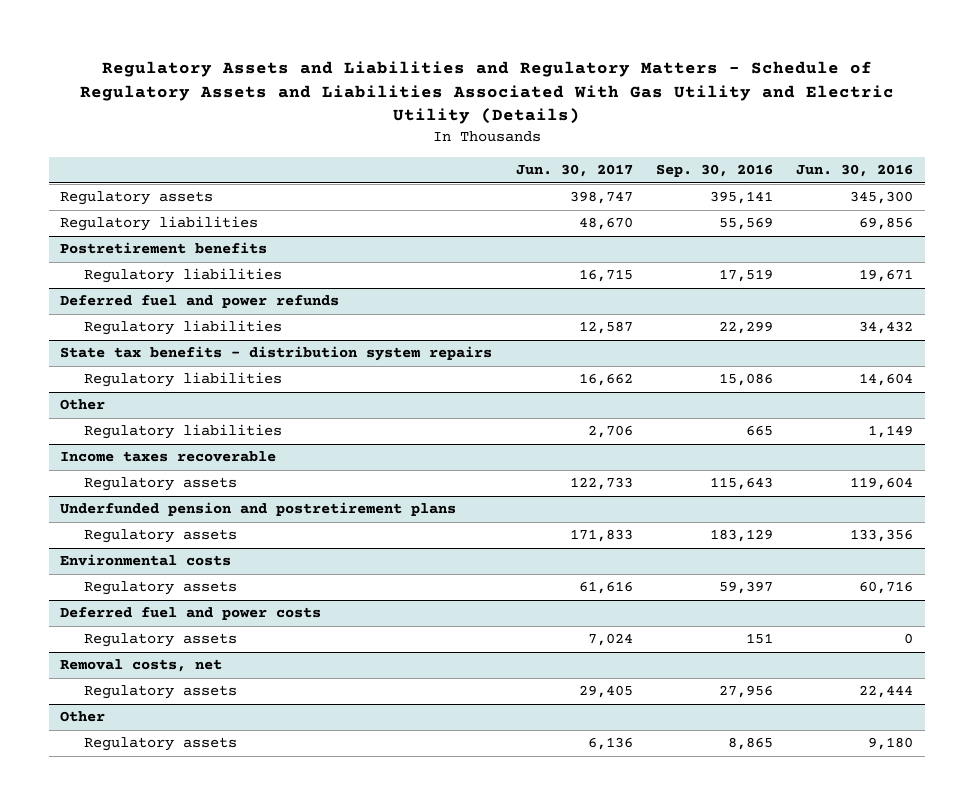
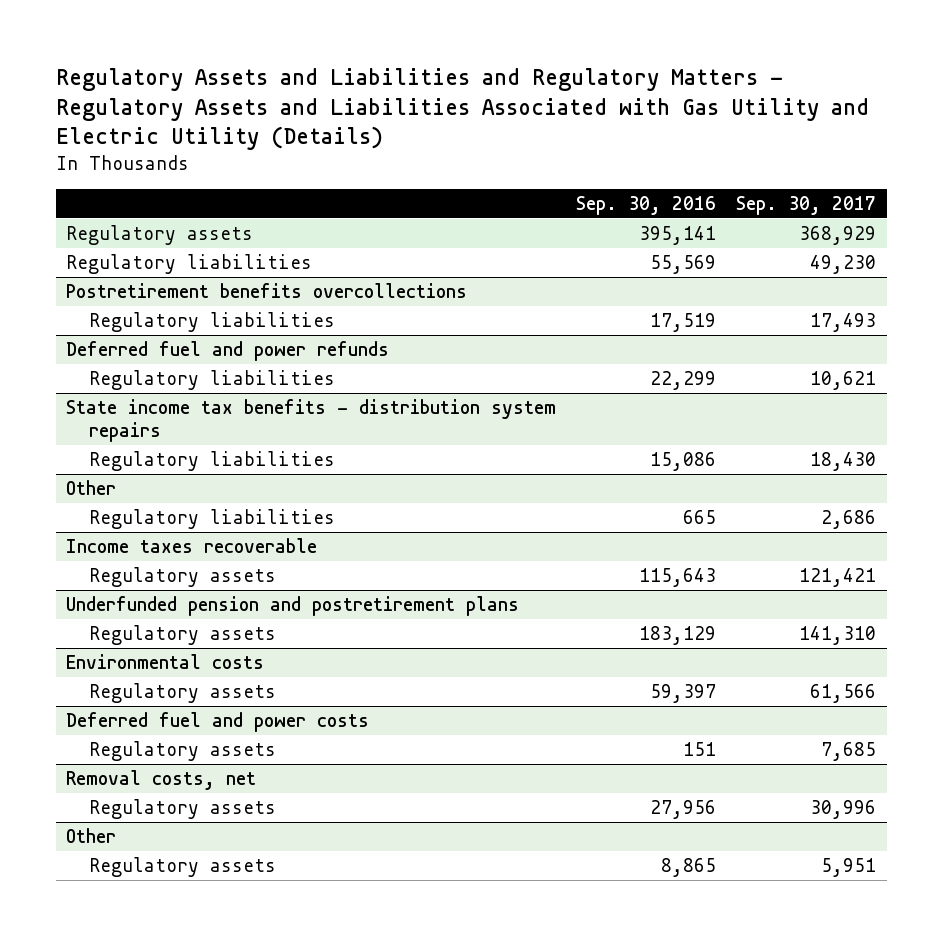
- Regulatory Assets and Liabilities and Regulatory Matters - Schedule of Regulatory Assets and Liabilities Associated With Gas Utility and Electric Utility (Details)
+ Regulatory Assets and Liabilities and Regulatory Matters - Regulatory Assets and Liabilities Associated with Gas Utility and Electric Utility (Details)
- | Jun. 30, 2017 | Sep. 30, 2016 | Jun. 30, 2016
+ | Sep. 30, 2016 | Sep. 30, 2017
- Postretirement benefits
+ Postretirement benefits overcollections
- State tax benefits - distribution system repairs
+ State income tax benefits - distribution system repairs

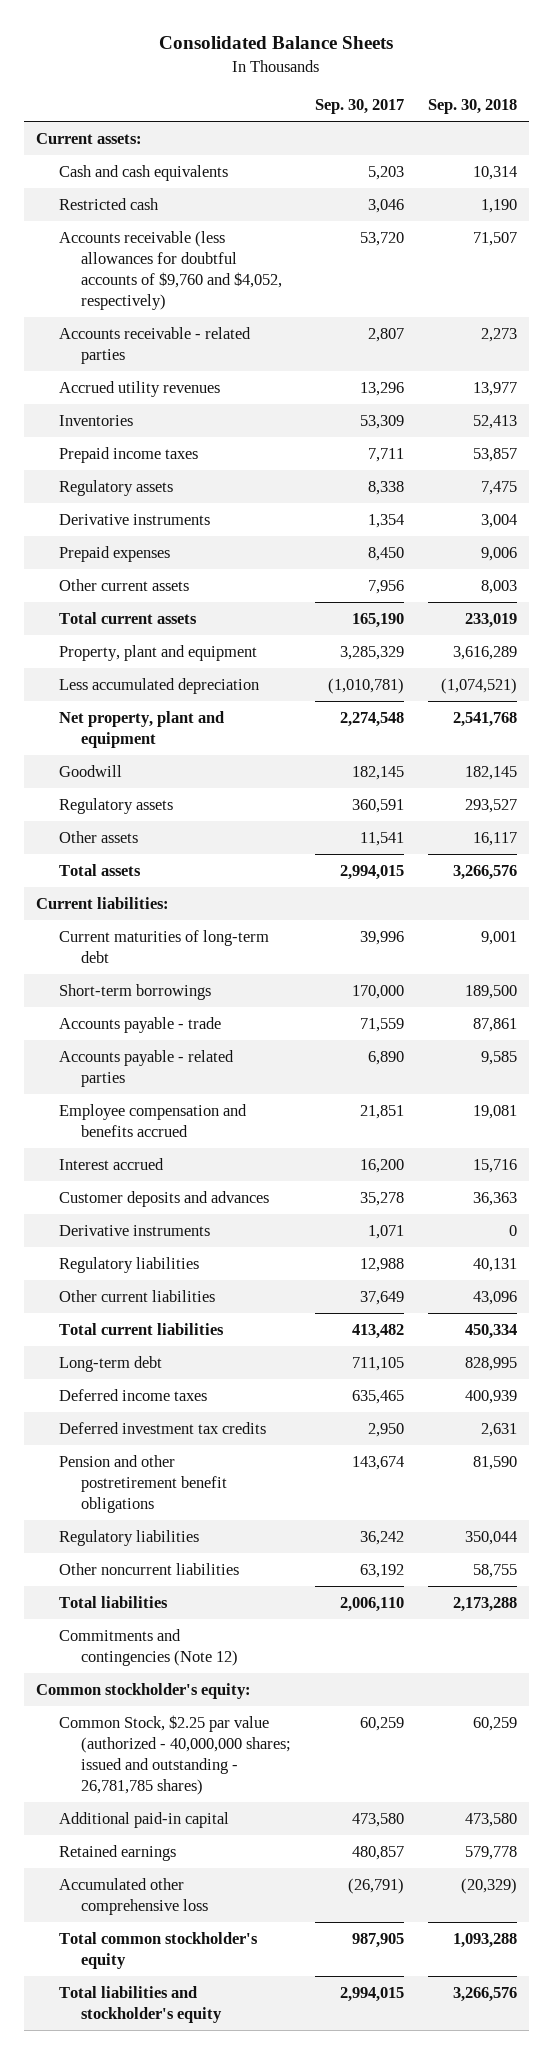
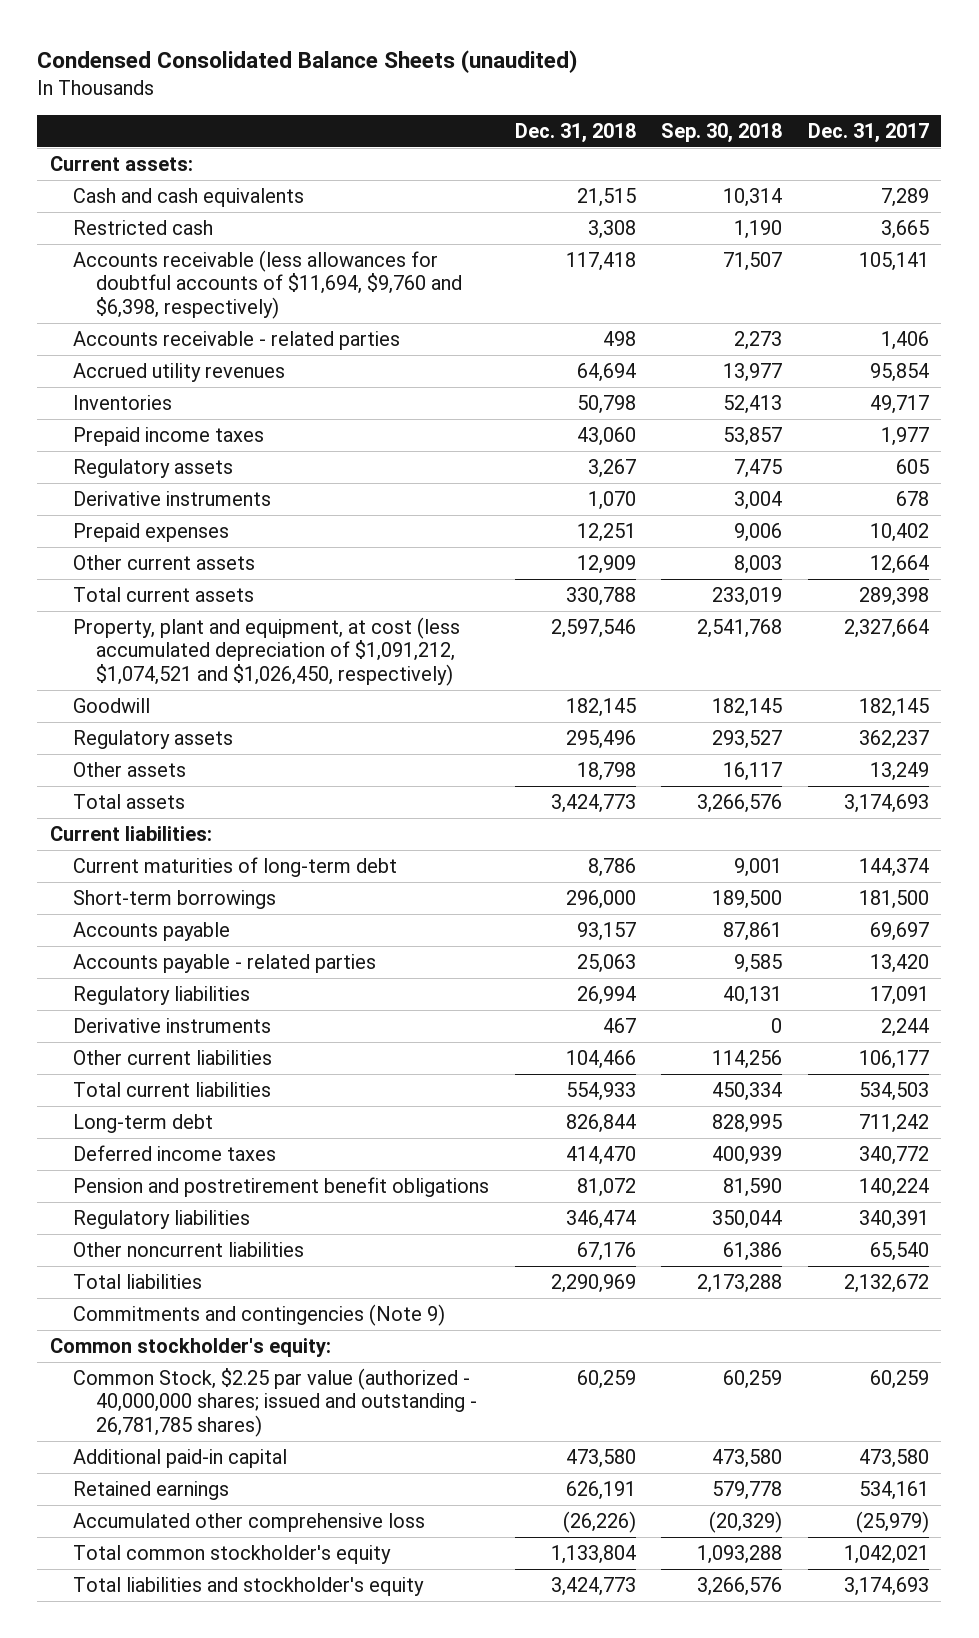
- Consolidated Balance Sheets
+ Condensed Consolidated Balance Sheets (unaudited)
- | Sep. 30, 2017 | Sep. 30, 2018
+ | Dec. 31, 2018 | Sep. 30, 2018 | Dec. 31, 2017
- Accounts receivable (less allowances for doubtful accounts of $9,760 and $4,052, respectively) | 53,720 | 71,507
+ Accounts receivable (less allowances for doubtful accounts of $11,694, $9,760 and $6,398, respectively) | 117,418 | 71,507 | 105,141
- Property, plant and equipment | 3,285,329 | 3,616,289
- Less accumulated depreciation | (1,010,781) | (1,074,521)
- Net property, plant and equipment | 2,274,548 | 2,541,768
+ Property, plant and equipment, at cost (less accumulated depreciation of $1,091,212, $1,074,521 and $1,026,450, respectively) | 2,597,546 | 2,541,768 | 2,327,664
- Accounts payable - trade | 71,559 | 87,861
+ Accounts payable | 93,157 | 87,861 | 69,697
- Employee compensation and benefits accrued | 21,851 | 19,081
- Interest accrued | 16,200 | 15,716
- Customer deposits and advances | 35,278 | 36,363
- Other current liabilities | 37,649 | 43,096
moved down: Derivative instruments | 467 | 0 | 2,244
+ Other current liabilities | 104,466 | 114,256 | 106,177
- Deferred investment tax credits | 2,950 | 2,631
- Pension and other postretirement benefit obligations | 143,674 | 81,590
+ Pension and postretirement benefit obligations | 81,072 | 81,590 | 140,224
- Other noncurrent liabilities | 63,192 | 58,755
+ Other noncurrent liabilities | 67,176 | 61,386 | 65,540
- Commitments and contingencies (Note 12)
+ Commitments and contingencies (Note 9)

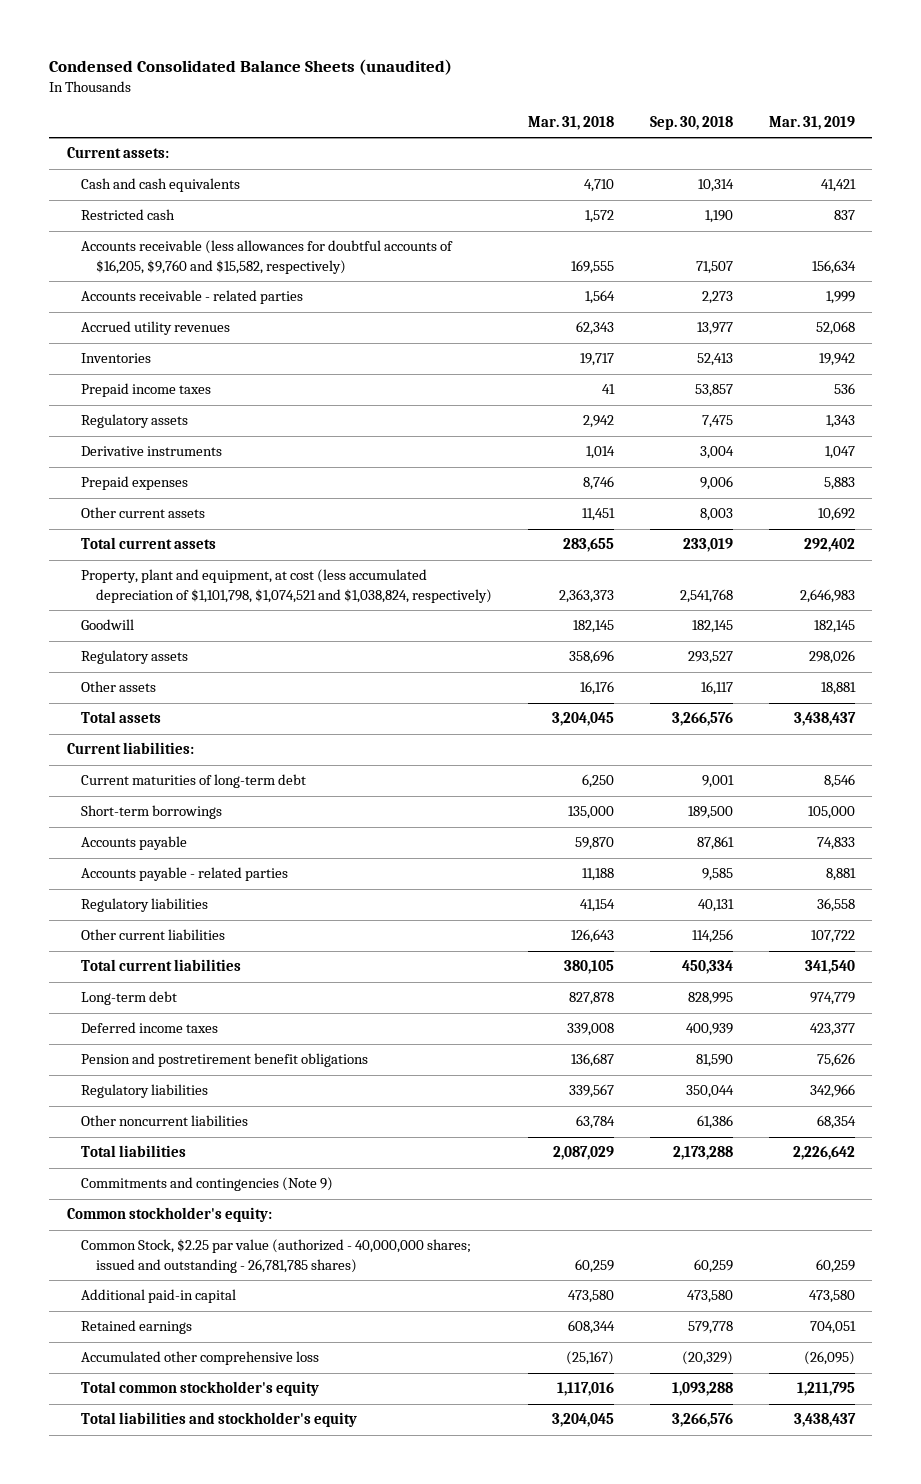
- | Dec. 31, 2018 | Sep. 30, 2018 | Dec. 31, 2017
+ | Mar. 31, 2018 | Sep. 30, 2018 | Mar. 31, 2019
- Accounts receivable (less allowances for doubtful accounts of $11,694, $9,760 and $6,398, respectively) | 117,418 | 71,507 | 105,141
+ Accounts receivable (less allowances for doubtful accounts of $16,205, $9,760 and $15,582, respectively) | 169,555 | 71,507 | 156,634
- Property, plant and equipment, at cost (less accumulated depreciation of $1,091,212, $1,074,521 and $1,026,450, respectively) | 2,597,546 | 2,541,768 | 2,327,664
+ Property, plant and equipment, at cost (less accumulated depreciation of $1,101,798, $1,074,521 and $1,038,824, respectively) | 2,363,373 | 2,541,768 | 2,646,983
- Derivative instruments | 467 | 0 | 2,244

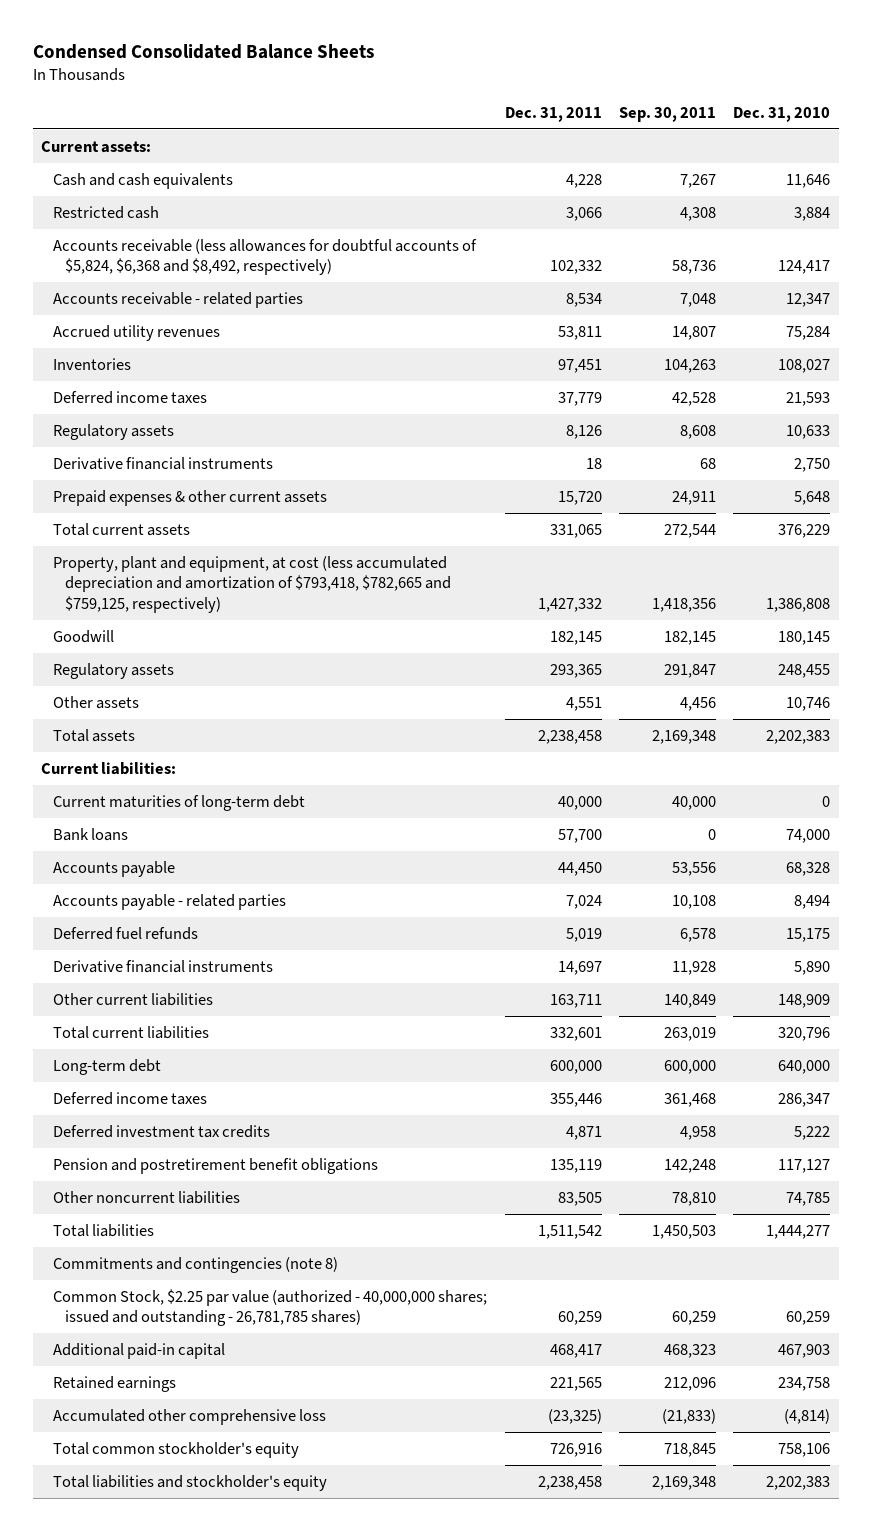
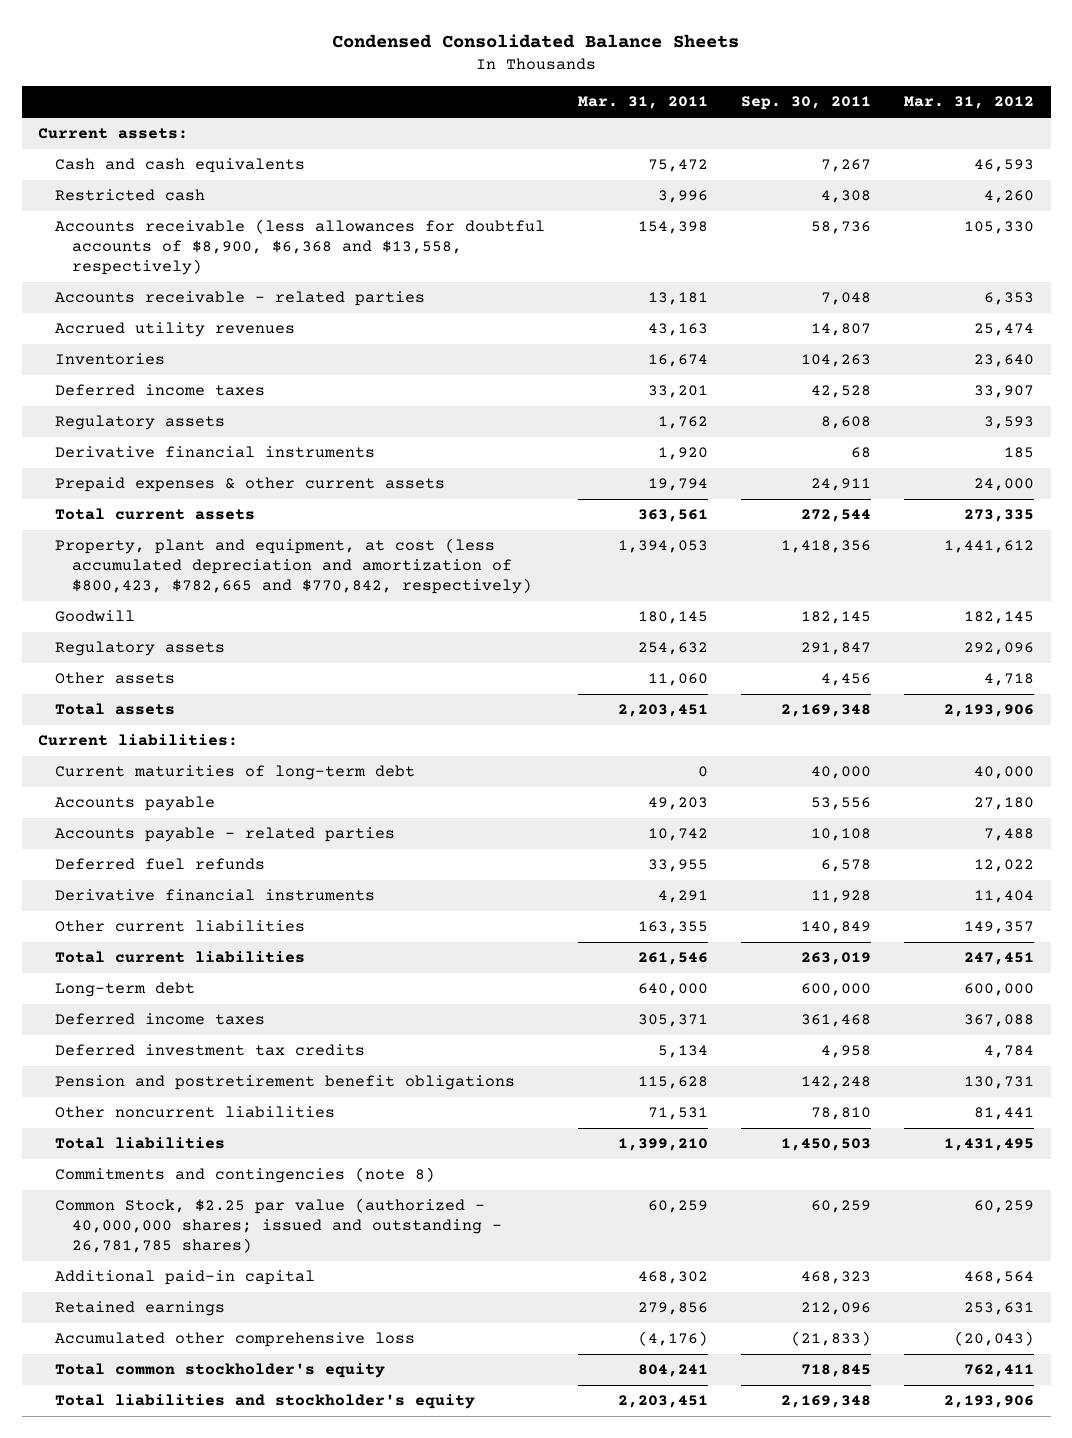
- | Dec. 31, 2011 | Sep. 30, 2011 | Dec. 31, 2010
+ | Mar. 31, 2011 | Sep. 30, 2011 | Mar. 31, 2012
- Accounts receivable (less allowances for doubtful accounts of $5,824, $6,368 and $8,492, respectively) | 102,332 | 58,736 | 124,417
+ Accounts receivable (less allowances for doubtful accounts of $8,900, $6,368 and $13,558, respectively) | 154,398 | 58,736 | 105,330
- Property, plant and equipment, at cost (less accumulated depreciation and amortization of $793,418, $782,665 and $759,125, respectively) | 1,427,332 | 1,418,356 | 1,386,808
+ Property, plant and equipment, at cost (less accumulated depreciation and amortization of $800,423, $782,665 and $770,842, respectively) | 1,394,053 | 1,418,356 | 1,441,612
- Bank loans | 57,700 | 0 | 74,000

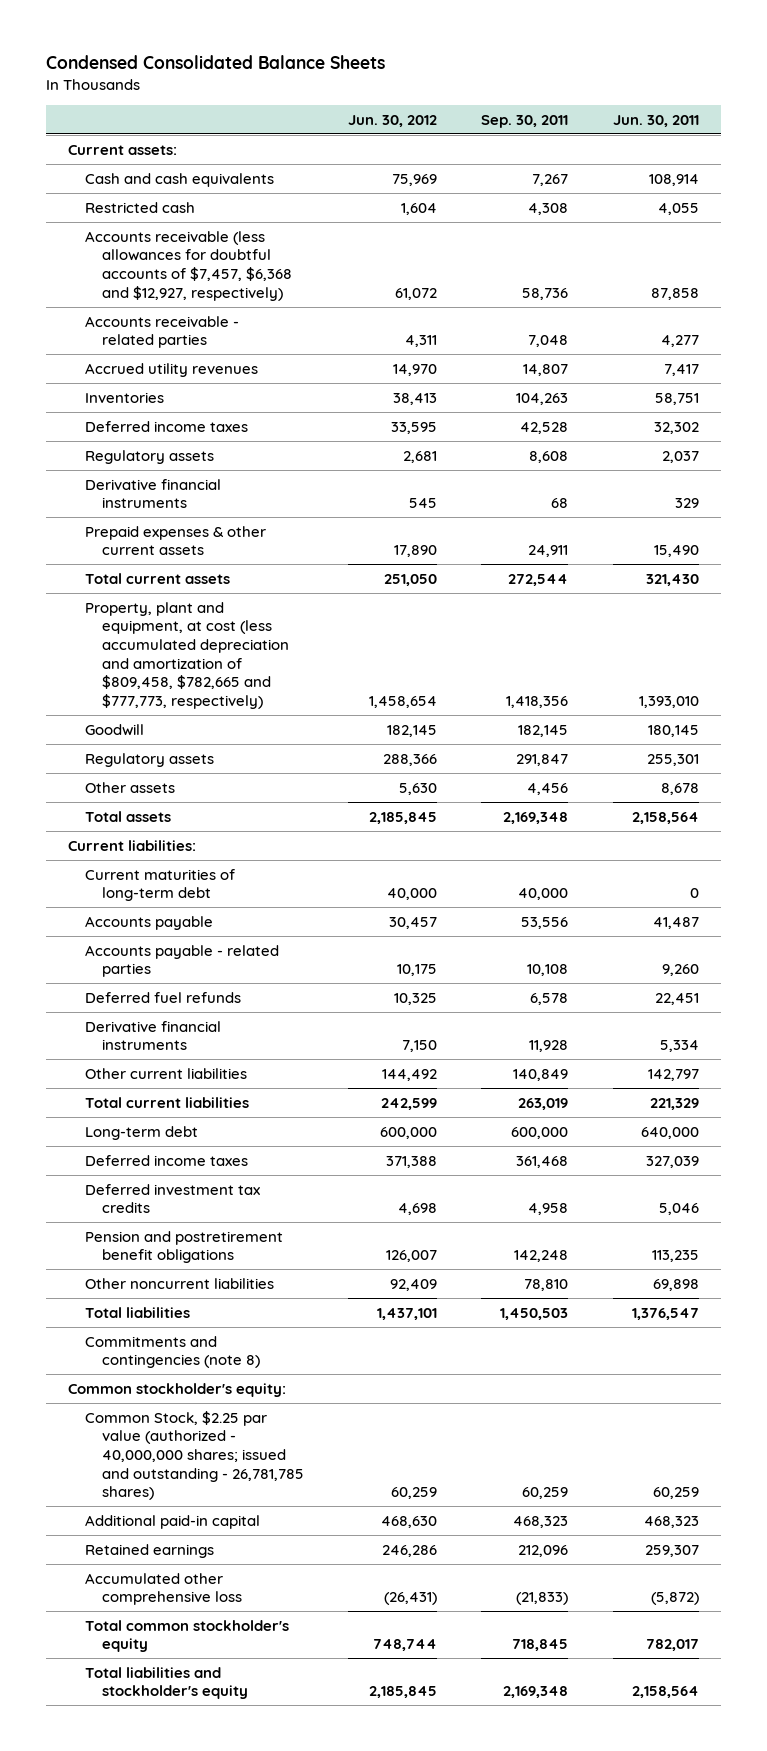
- | Mar. 31, 2011 | Sep. 30, 2011 | Mar. 31, 2012
+ | Jun. 30, 2012 | Sep. 30, 2011 | Jun. 30, 2011
- Accounts receivable (less allowances for doubtful accounts of $8,900, $6,368 and $13,558, respectively) | 154,398 | 58,736 | 105,330
+ Accounts receivable (less allowances for doubtful accounts of $7,457, $6,368 and $12,927, respectively) | 61,072 | 58,736 | 87,858
- Property, plant and equipment, at cost (less accumulated depreciation and amortization of $800,423, $782,665 and $770,842, respectively) | 1,394,053 | 1,418,356 | 1,441,612
+ Property, plant and equipment, at cost (less accumulated depreciation and amortization of $809,458, $782,665 and $777,773, respectively) | 1,458,654 | 1,418,356 | 1,393,010
+ Common stockholder's equity:

